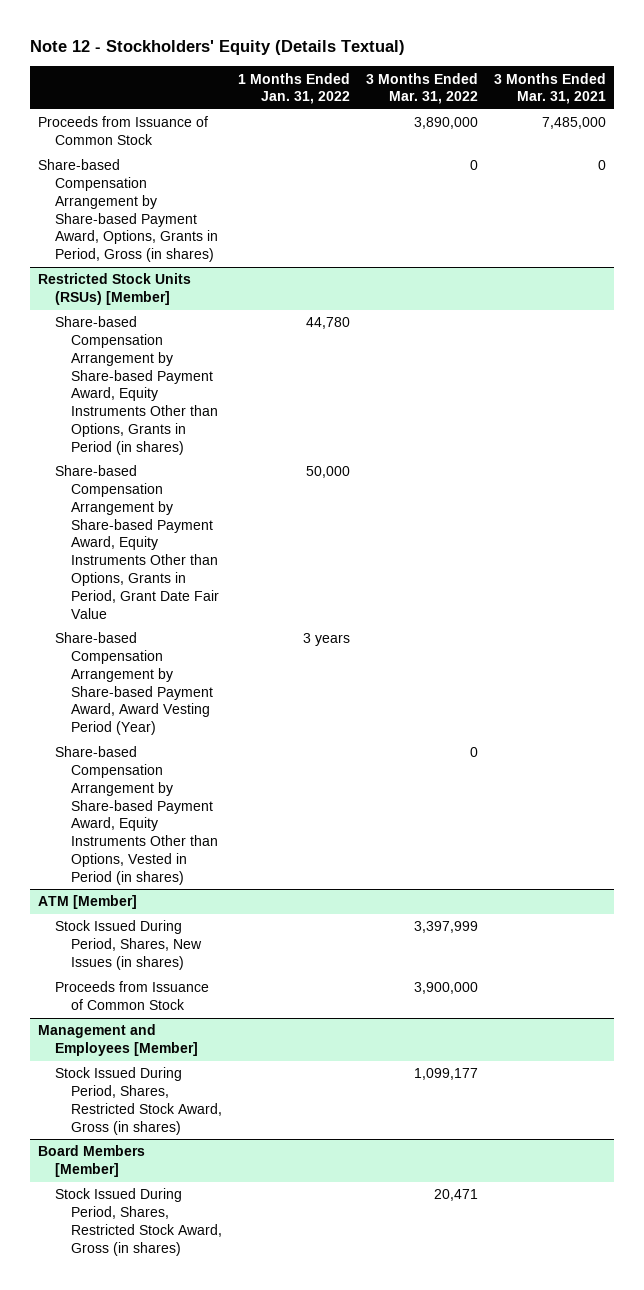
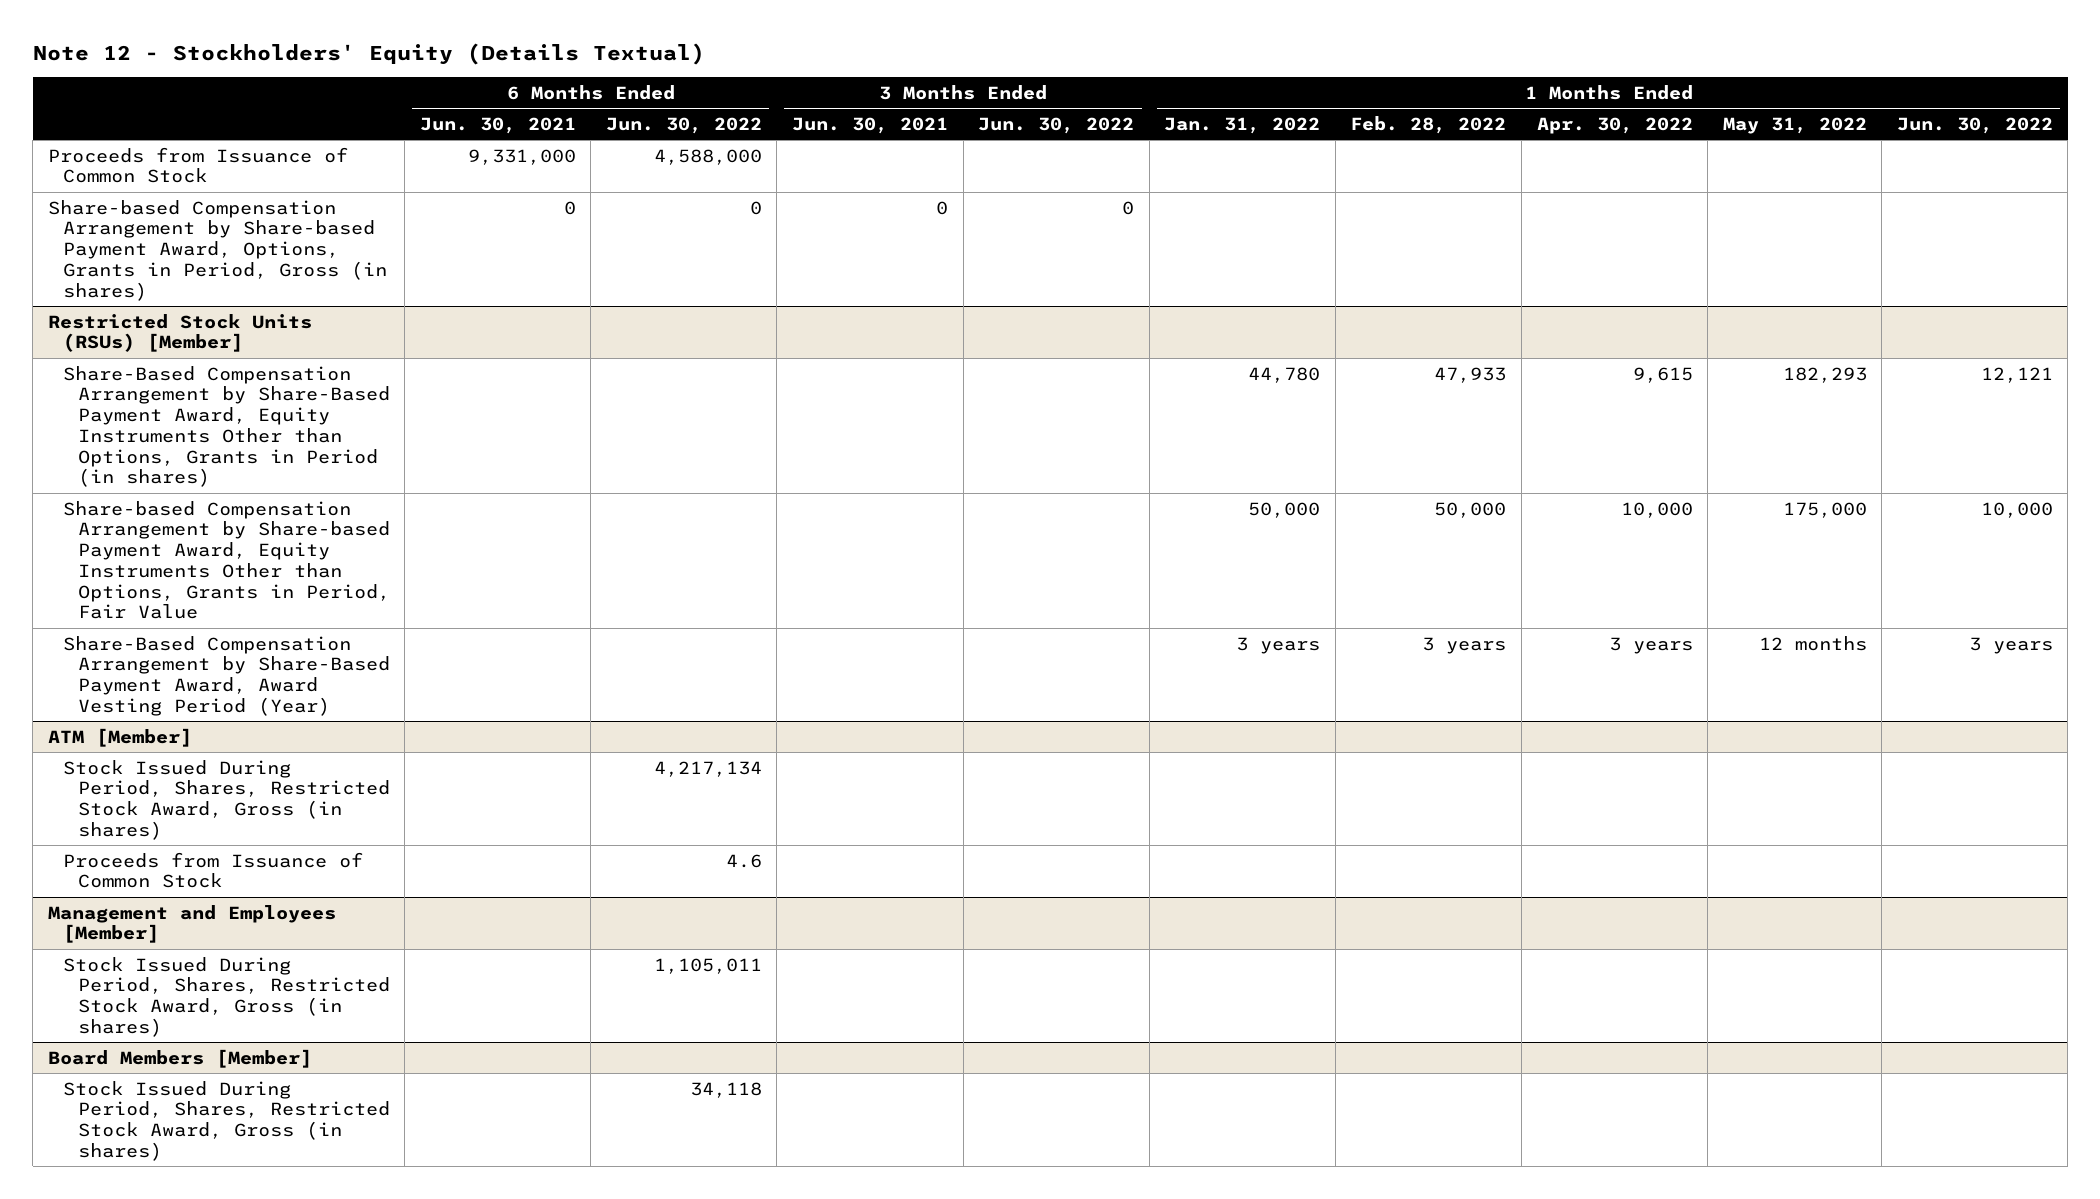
- | 1 Months Ended Jan. 31, 2022 | 3 Months Ended Mar. 31, 2022 | 3 Months Ended Mar. 31, 2021
+ | 6 Months Ended Jun. 30, 2021 | 6 Months Ended Jun. 30, 2022 | 3 Months Ended Jun. 30, 2021 | 3 Months Ended Jun. 30, 2022 | 1 Months Ended Jan. 31, 2022 | 1 Months Ended Feb. 28, 2022 | 1 Months Ended Apr. 30, 2022 | 1 Months Ended May 31, 2022 | 1 Months Ended Jun. 30, 2022
@ Restricted Stock Units (RSUs) [Member]
- Share-based Compensation Arrangement by Share-based Payment Award, Equity Instruments Other than Options, Grants in Period (in shares) | 44,780 | |
- Share-based Compensation Arrangement by Share-based Payment Award, Equity Instruments Other than Options, Grants in Period, Grant Date Fair Value | 50,000 | |
- Share-based Compensation Arrangement by Share-based Payment Award, Award Vesting Period (Year) | 3 years | |
- Share-based Compensation Arrangement by Share-based Payment Award, Equity Instruments Other than Options, Vested in Period (in shares) | | 0 |
+ Share-Based Compensation Arrangement by Share-Based Payment Award, Equity Instruments Other than Options, Grants in Period (in shares) | | | | | 44,780 | 47,933 | 9,615 | 182,293 | 12,121
+ Share-based Compensation Arrangement by Share-based Payment Award, Equity Instruments Other than Options, Grants in Period, Fair Value | | | | | 50,000 | 50,000 | 10,000 | 175,000 | 10,000
+ Share-Based Compensation Arrangement by Share-Based Payment Award, Award Vesting Period (Year) | | | | | 3 years | 3 years | 3 years | 12 months | 3 years
@ ATM [Member]
- Stock Issued During Period, Shares, New Issues (in shares) | | 3,397,999 |
+ Stock Issued During Period, Shares, Restricted Stock Award, Gross (in shares) | | 4,217,134 | | | | | | |

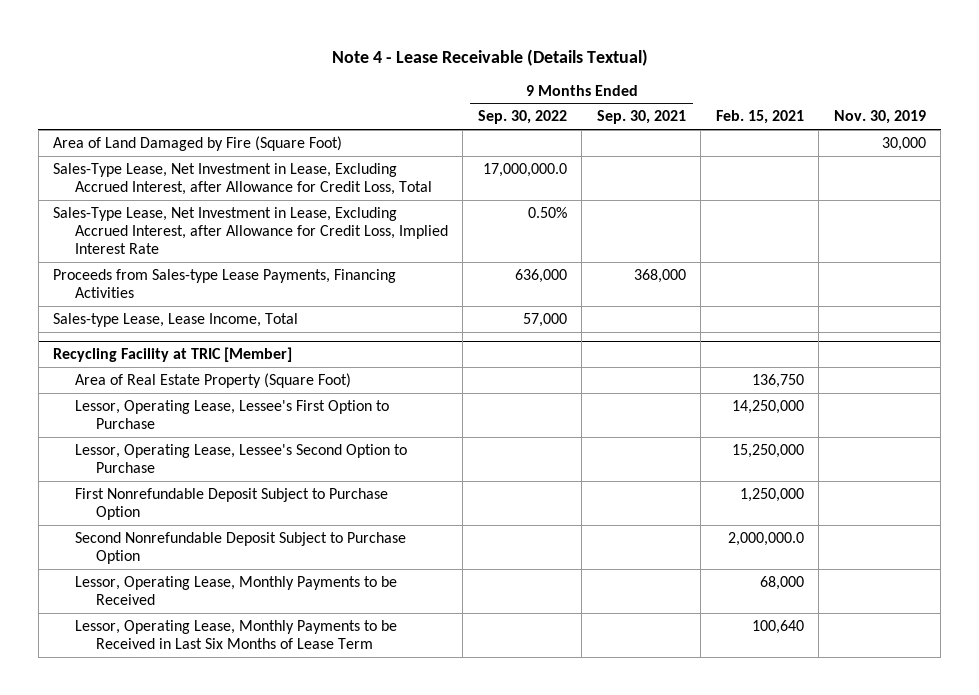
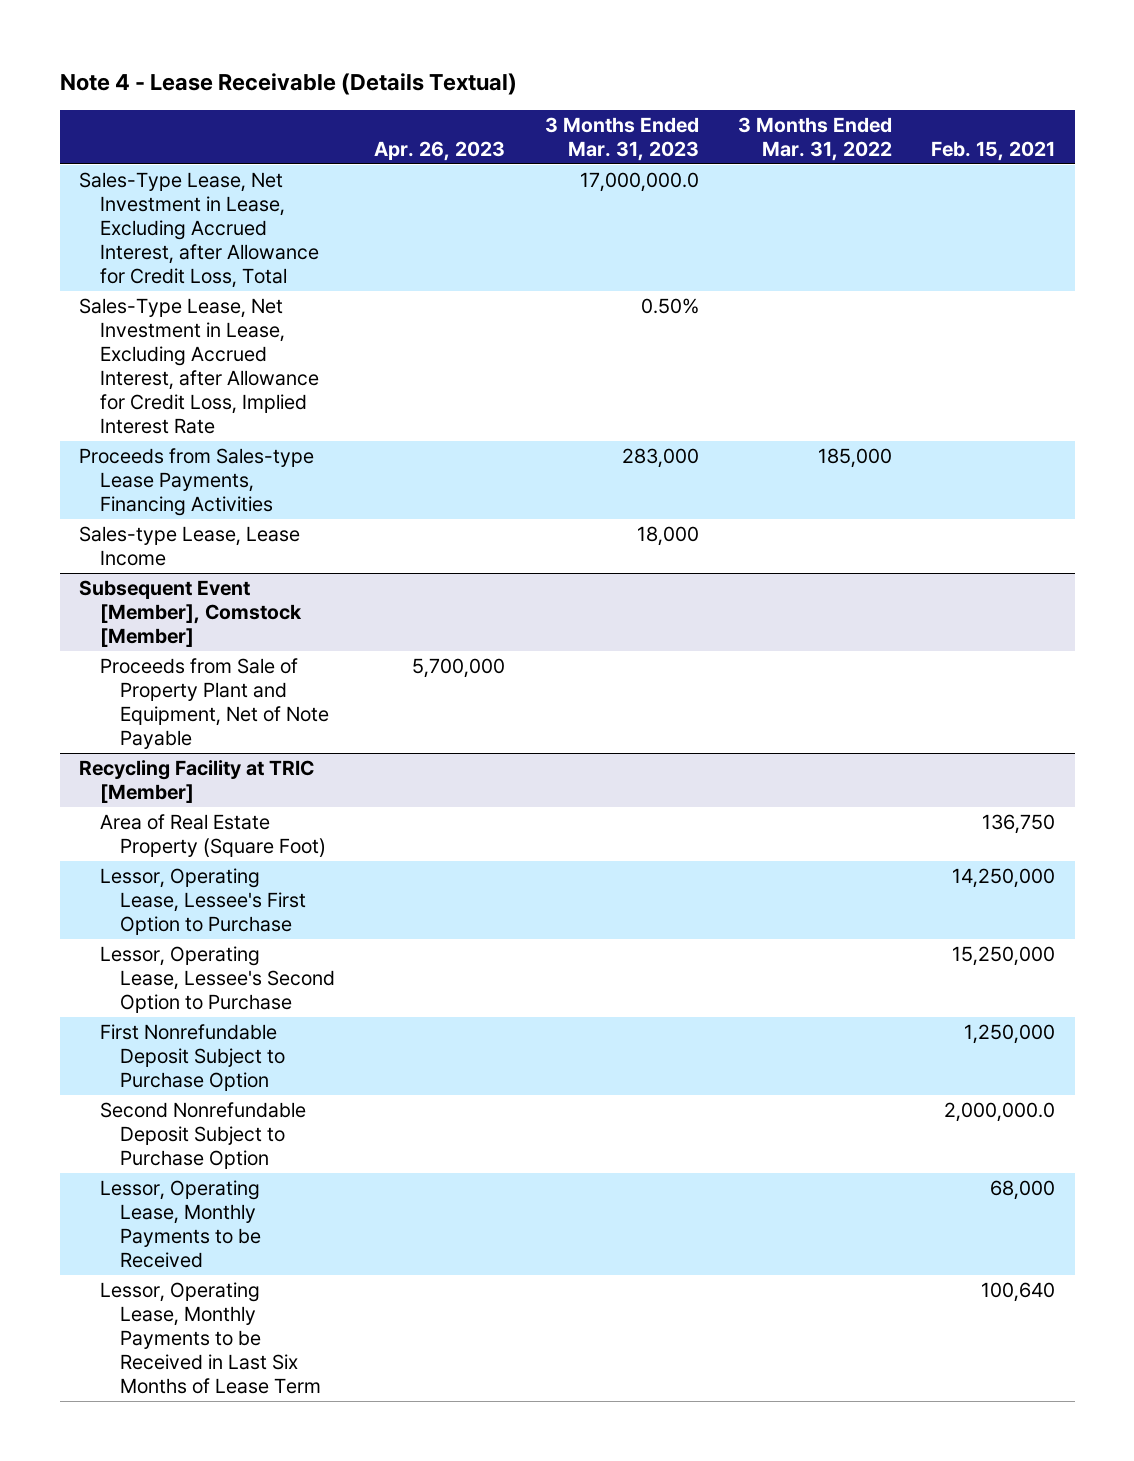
- | 9 Months Ended Sep. 30, 2022 | 9 Months Ended Sep. 30, 2021 | Feb. 15, 2021 | Nov. 30, 2019
+ | Apr. 26, 2023 | 3 Months Ended Mar. 31, 2023 | 3 Months Ended Mar. 31, 2022 | Feb. 15, 2021
- Area of Land Damaged by Fire (Square Foot) | | | | 30,000
- Sales-type Lease, Lease Income, Total | 57,000 | | |
+ Sales-type Lease, Lease Income | | 18,000 | |
+ Subsequent Event [Member], Comstock [Member]
+ Proceeds from Sale of Property Plant and Equipment, Net of Note Payable | 5,700,000 | | |

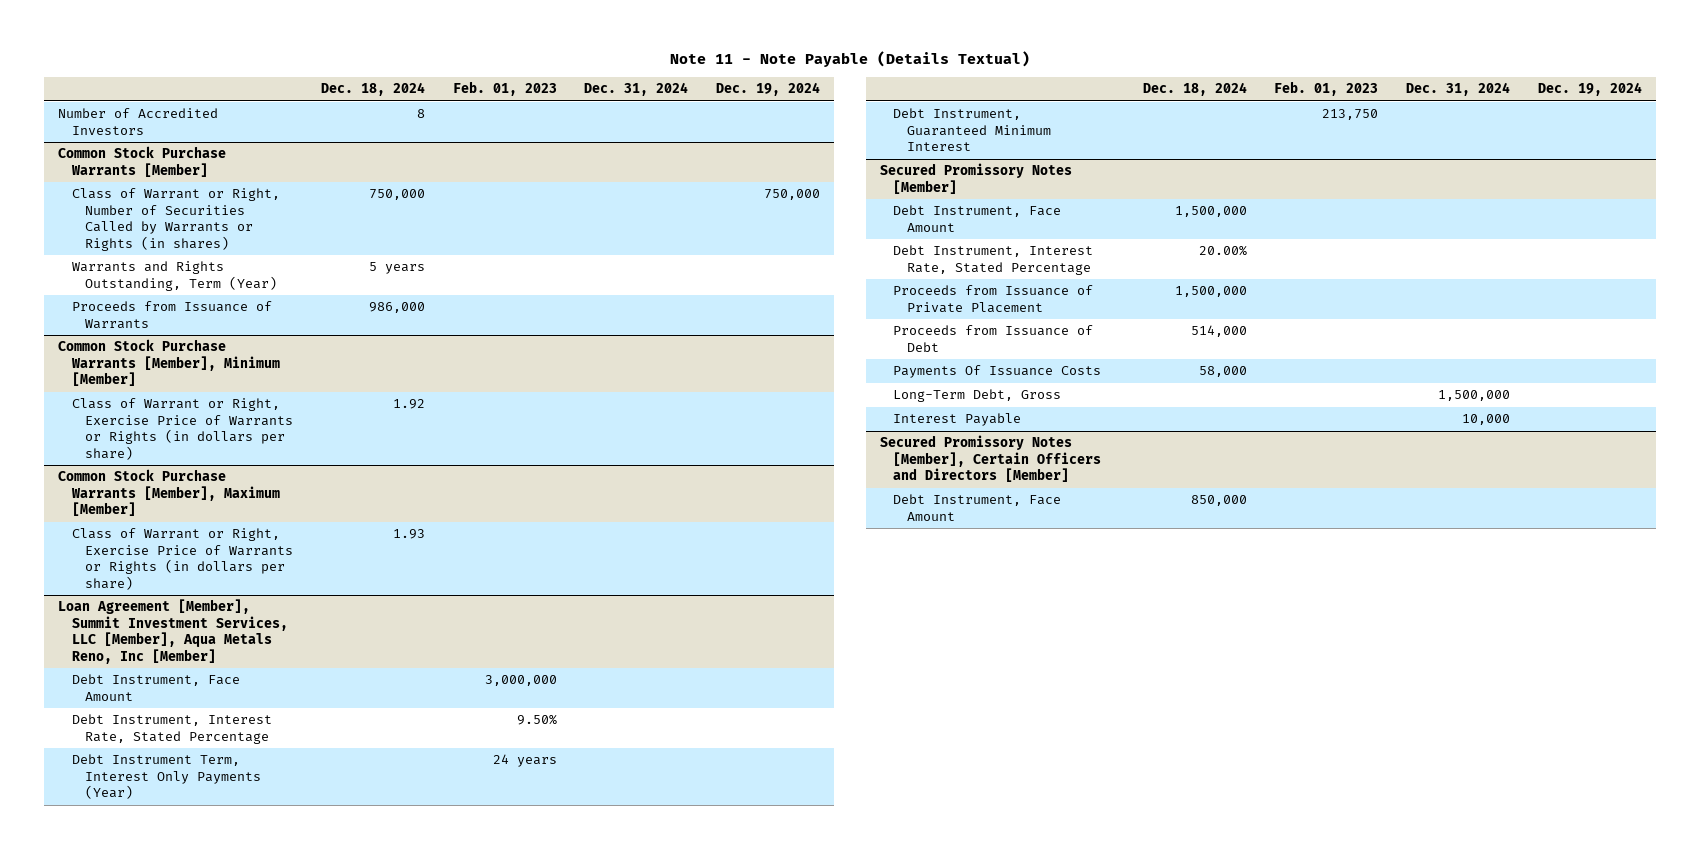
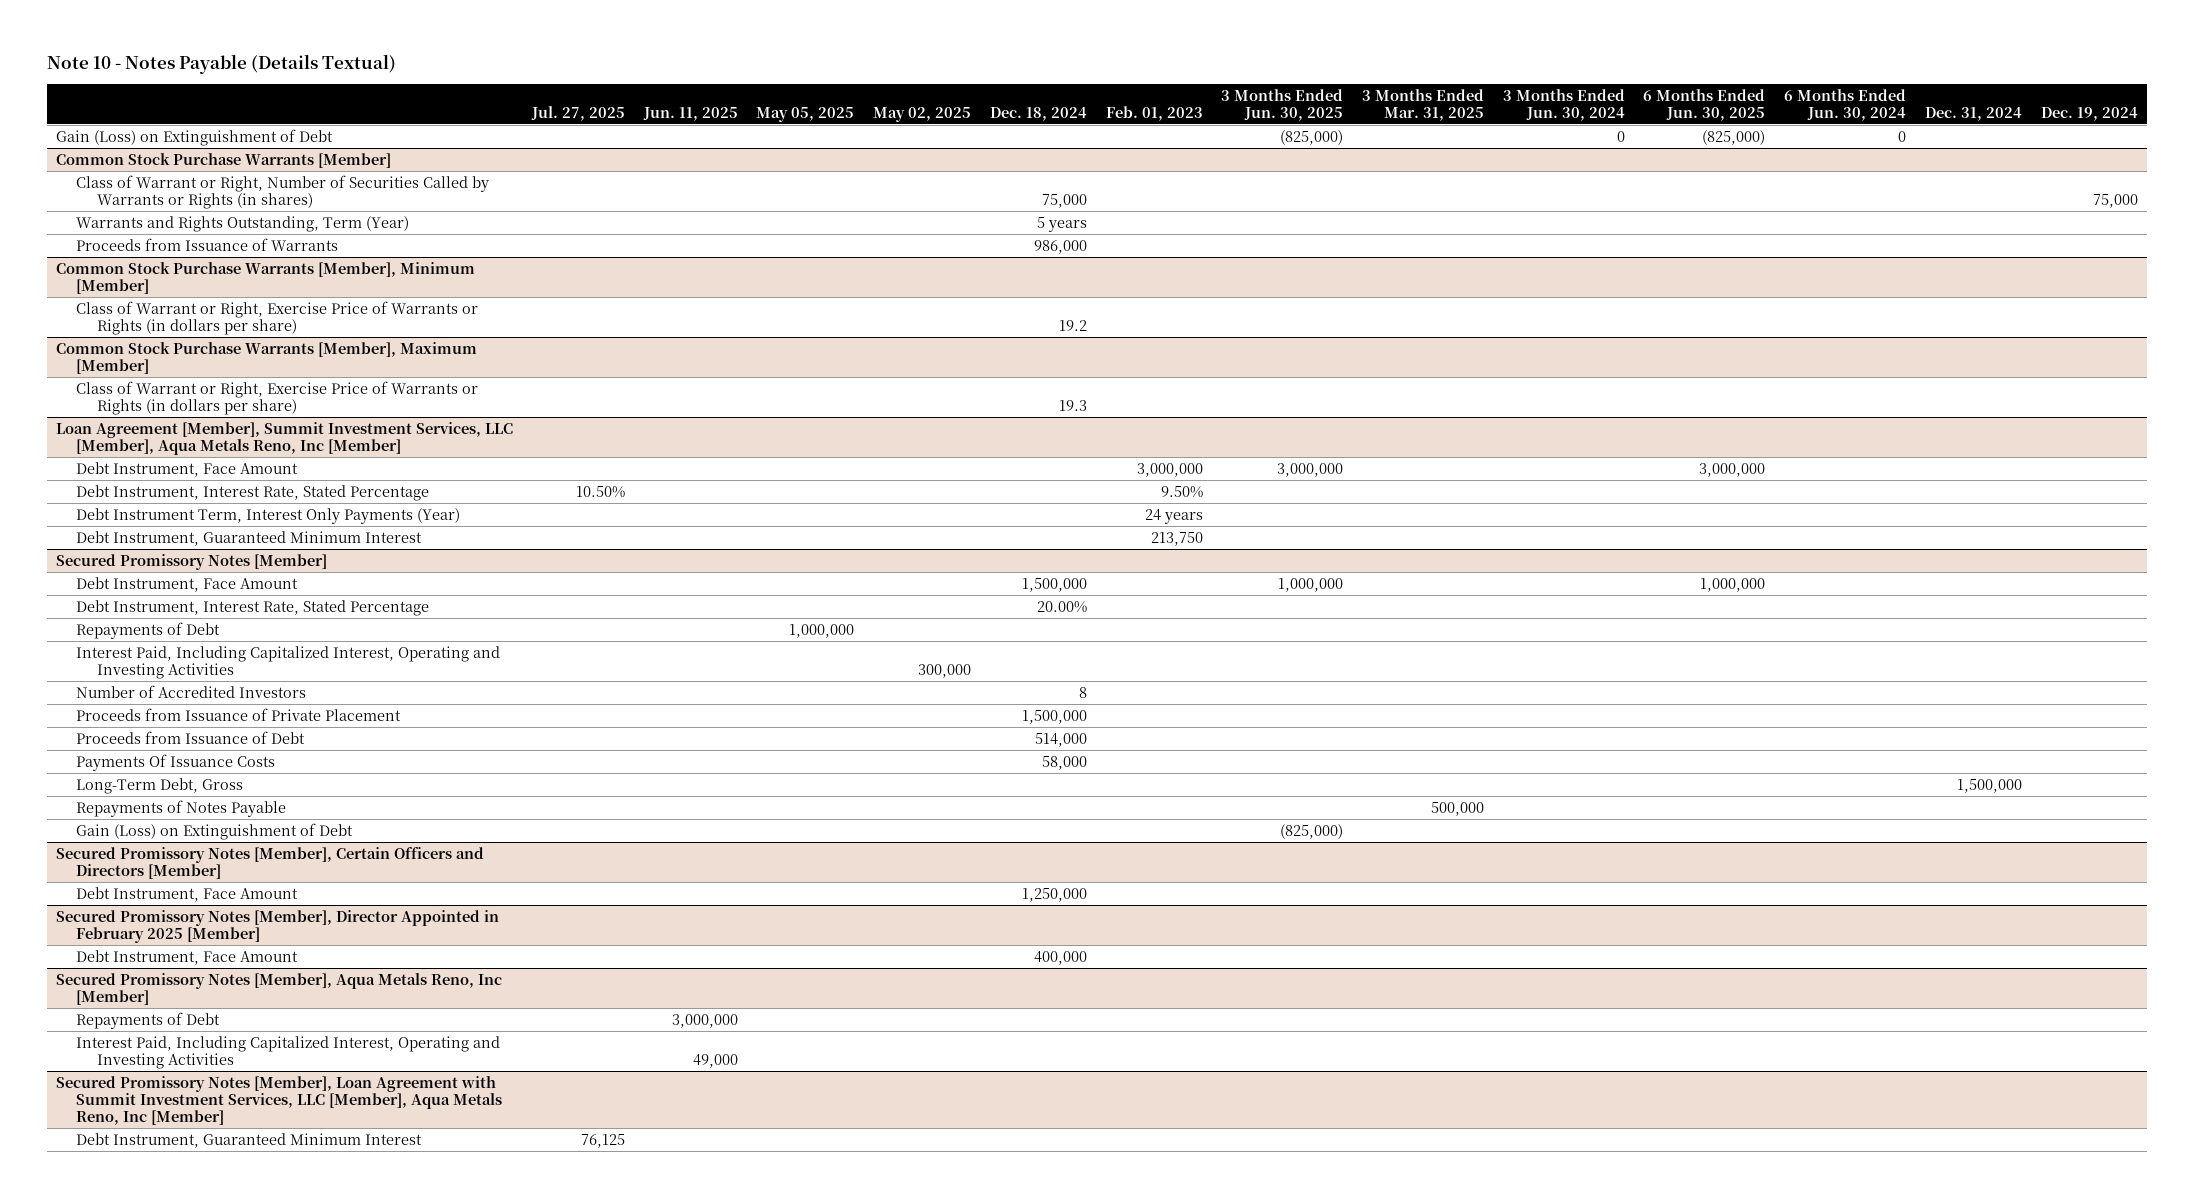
- Note 11 - Note Payable (Details Textual)
+ Note 10 - Notes Payable (Details Textual)
- | Dec. 18, 2024 | Feb. 01, 2023 | Dec. 31, 2024 | Dec. 19, 2024
+ | Jul. 27, 2025 | Jun. 11, 2025 | May 05, 2025 | May 02, 2025 | Dec. 18, 2024 | Feb. 01, 2023 | 3 Months Ended Jun. 30, 2025 | 3 Months Ended Mar. 31, 2025 | 3 Months Ended Jun. 30, 2024 | 6 Months Ended Jun. 30, 2025 | 6 Months Ended Jun. 30, 2024 | Dec. 31, 2024 | Dec. 19, 2024
- Number of Accredited Investors | 8 | | |
+ Gain (Loss) on Extinguishment of Debt | | | | | | | (825,000) | | 0 | (825,000) | 0 | |
@ Common Stock Purchase Warrants [Member]
- Class of Warrant or Right, Number of Securities Called by Warrants or Rights (in shares) | 750,000 | | | 750,000
+ Class of Warrant or Right, Number of Securities Called by Warrants or Rights (in shares) | | | | | 75,000 | | | | | | | | 75,000
@ Common Stock Purchase Warrants [Member], Minimum [Member]
- Class of Warrant or Right, Exercise Price of Warrants or Rights (in dollars per share) | 1.92 | | |
+ Class of Warrant or Right, Exercise Price of Warrants or Rights (in dollars per share) | | | | | 19.2 | | | | | | | |
@ Common Stock Purchase Warrants [Member], Maximum [Member]
- Class of Warrant or Right, Exercise Price of Warrants or Rights (in dollars per share) | 1.93 | | |
+ Class of Warrant or Right, Exercise Price of Warrants or Rights (in dollars per share) | | | | | 19.3 | | | | | | | |
@ Secured Promissory Notes [Member]
+ Repayments of Debt | | | 1,000,000 | | | | | | | | | |
+ Interest Paid, Including Capitalized Interest, Operating and Investing Activities | | | | 300,000 | | | | | | | | |
+ Number of Accredited Investors | | | | | 8 | | | | | | | |
- Interest Payable | | | 10,000 |
+ Repayments of Notes Payable | | | | | | | | 500,000 | | | | |
+ Gain (Loss) on Extinguishment of Debt | | | | | | | (825,000) | | | | | |
@ Secured Promissory Notes [Member], Certain Officers and Directors [Member]
- Debt Instrument, Face Amount | 850,000 | | |
+ Debt Instrument, Face Amount | | | | | 1,250,000 | | | | | | | |
+ Secured Promissory Notes [Member], Director Appointed in February 2025 [Member]
+ Debt Instrument, Face Amount | | | | | 400,000 | | | | | | | |
+ Secured Promissory Notes [Member], Aqua Metals Reno, Inc [Member]
+ Repayments of Debt | | 3,000,000 | | | | | | | | | | |
+ Interest Paid, Including Capitalized Interest, Operating and Investing Activities | | 49,000 | | | | | | | | | | |
+ Secured Promissory Notes [Member], Loan Agreement with Summit Investment Services, LLC [Member], Aqua Metals Reno, Inc [Member]
+ Debt Instrument, Guaranteed Minimum Interest | 76,125 | | | | | | | | | | | |

